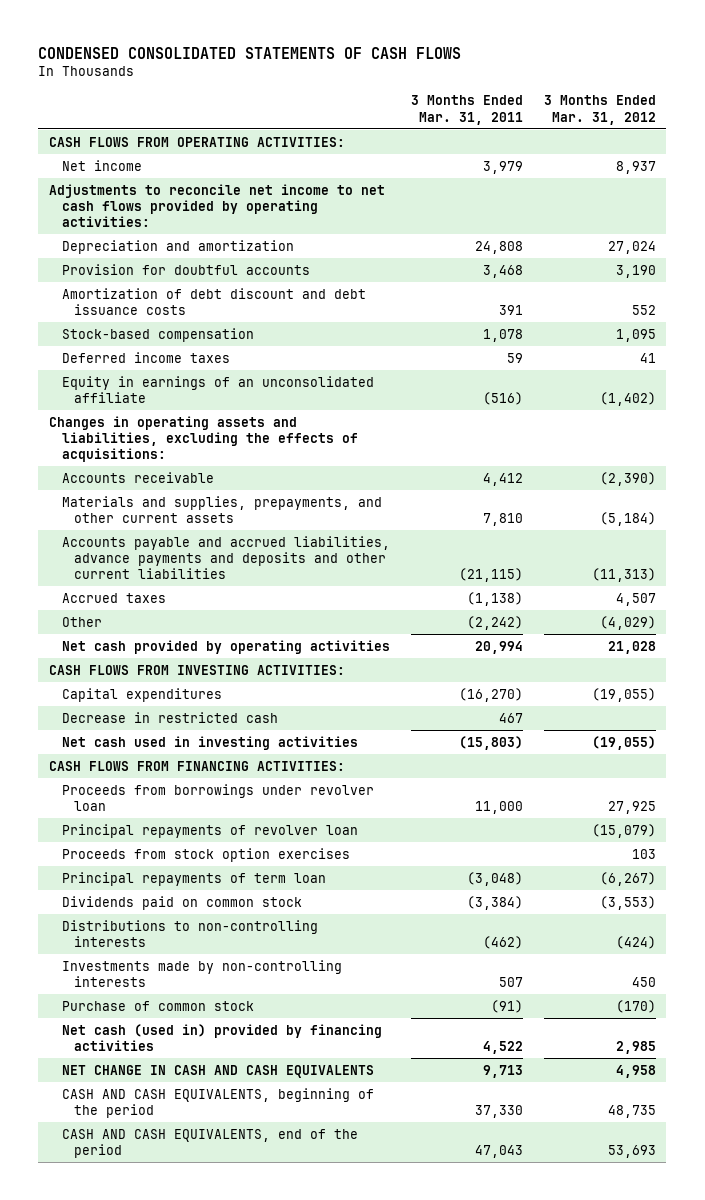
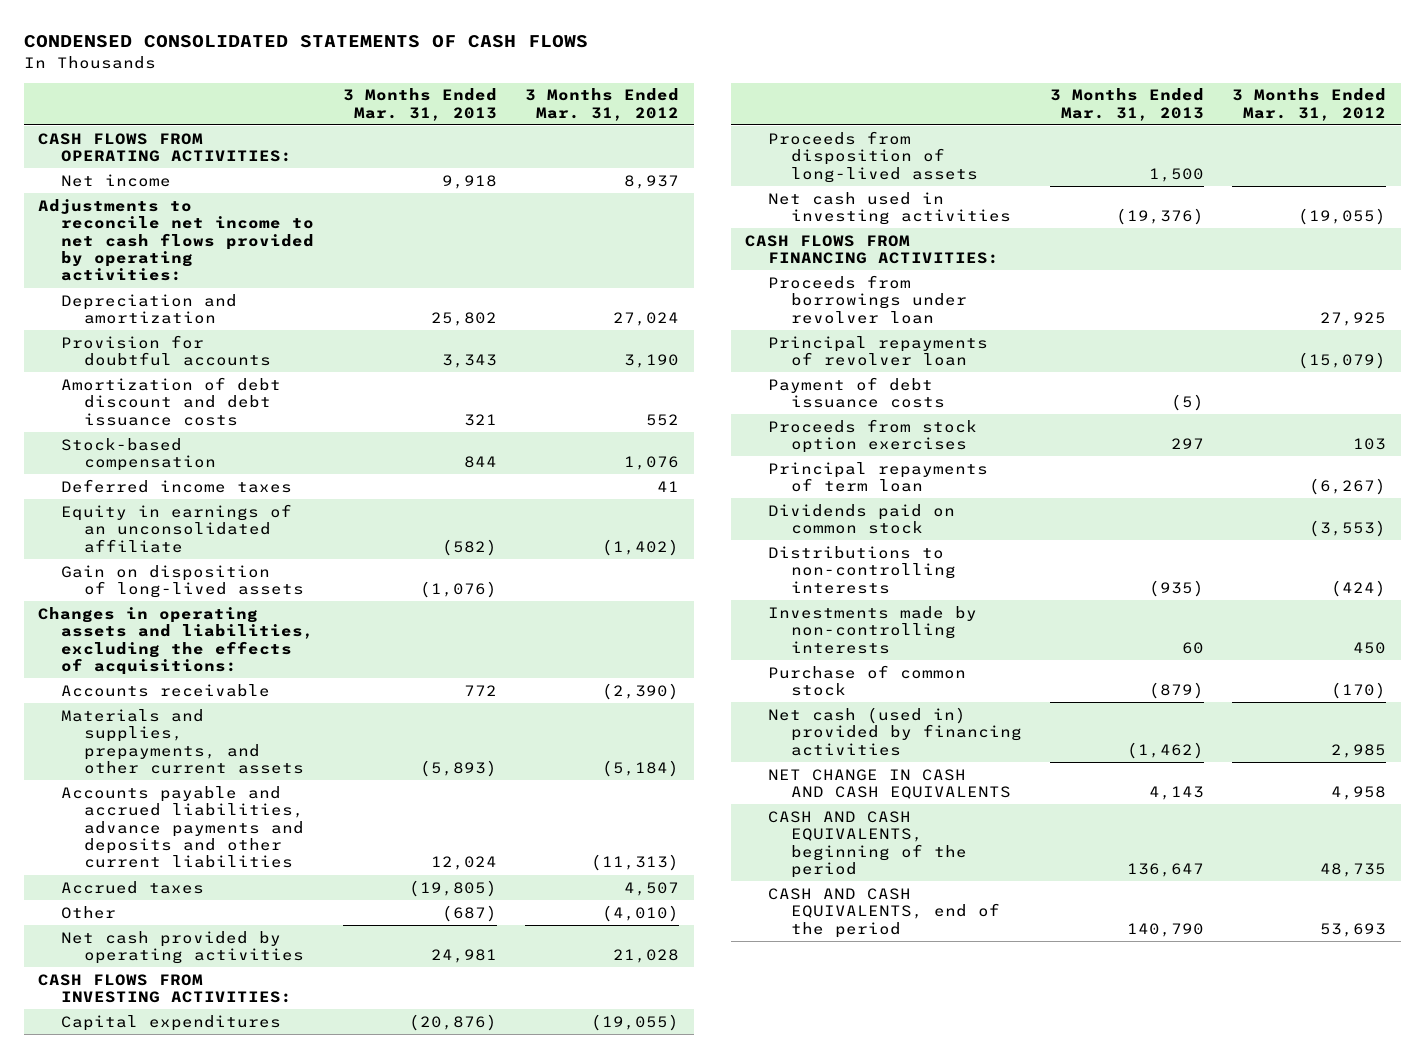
- | 3 Months Ended Mar. 31, 2011 | 3 Months Ended Mar. 31, 2012
+ | 3 Months Ended Mar. 31, 2013 | 3 Months Ended Mar. 31, 2012
- Stock-based compensation | 1,078 | 1,095
+ Stock-based compensation | 844 | 1,076
+ Gain on disposition of long-lived assets | (1,076) |
- Other | (2,242) | (4,029)
+ Other | (687) | (4,010)
- Decrease in restricted cash | 467 |
+ Proceeds from disposition of long-lived assets | 1,500 |
+ Payment of debt issuance costs | (5) |

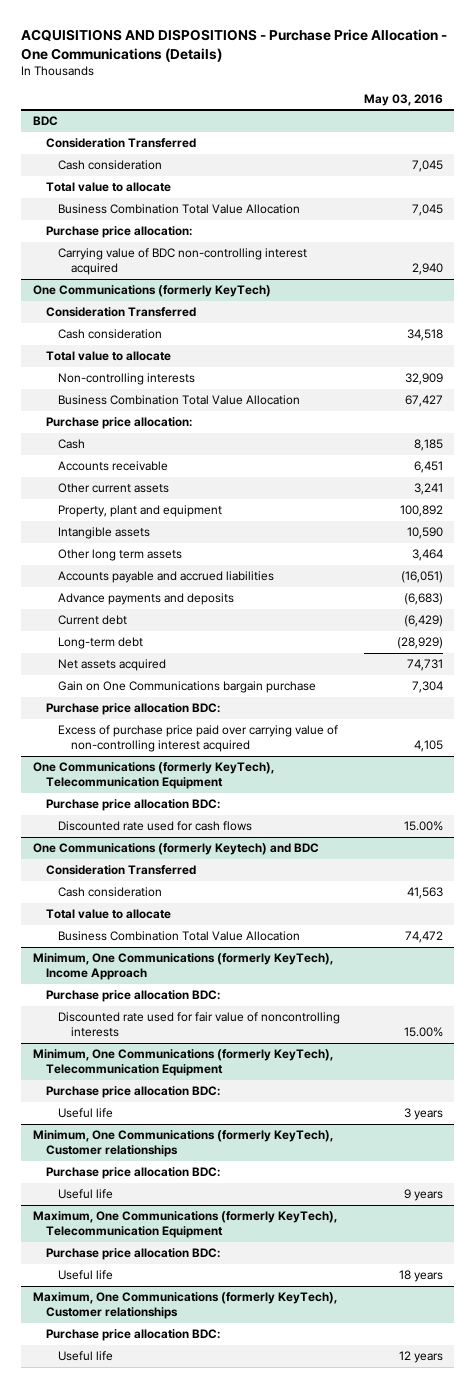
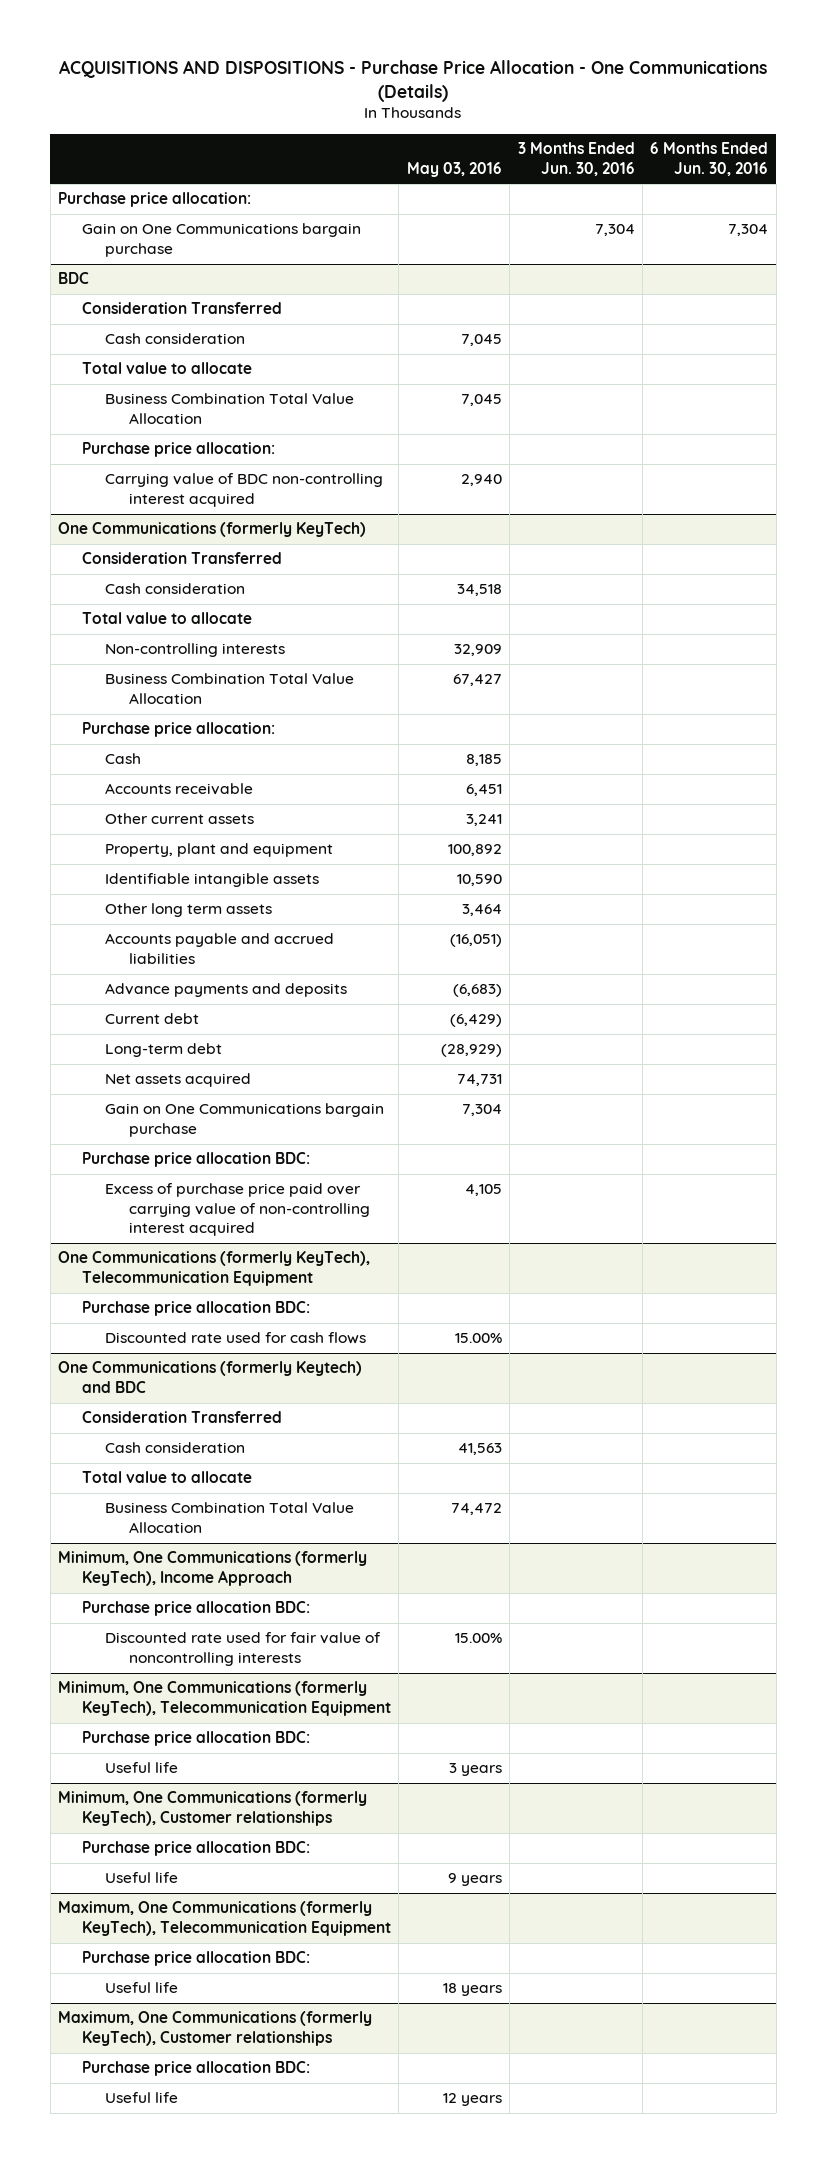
- | May 03, 2016
+ | May 03, 2016 | 3 Months Ended Jun. 30, 2016 | 6 Months Ended Jun. 30, 2016
+ Purchase price allocation:
+ Gain on One Communications bargain purchase | | 7,304 | 7,304
@ One Communications (formerly KeyTech)
- Intangible assets | 10,590
+ Identifiable intangible assets | 10,590 | |

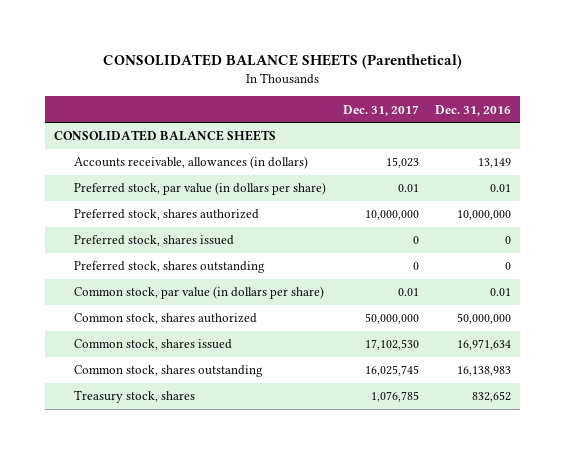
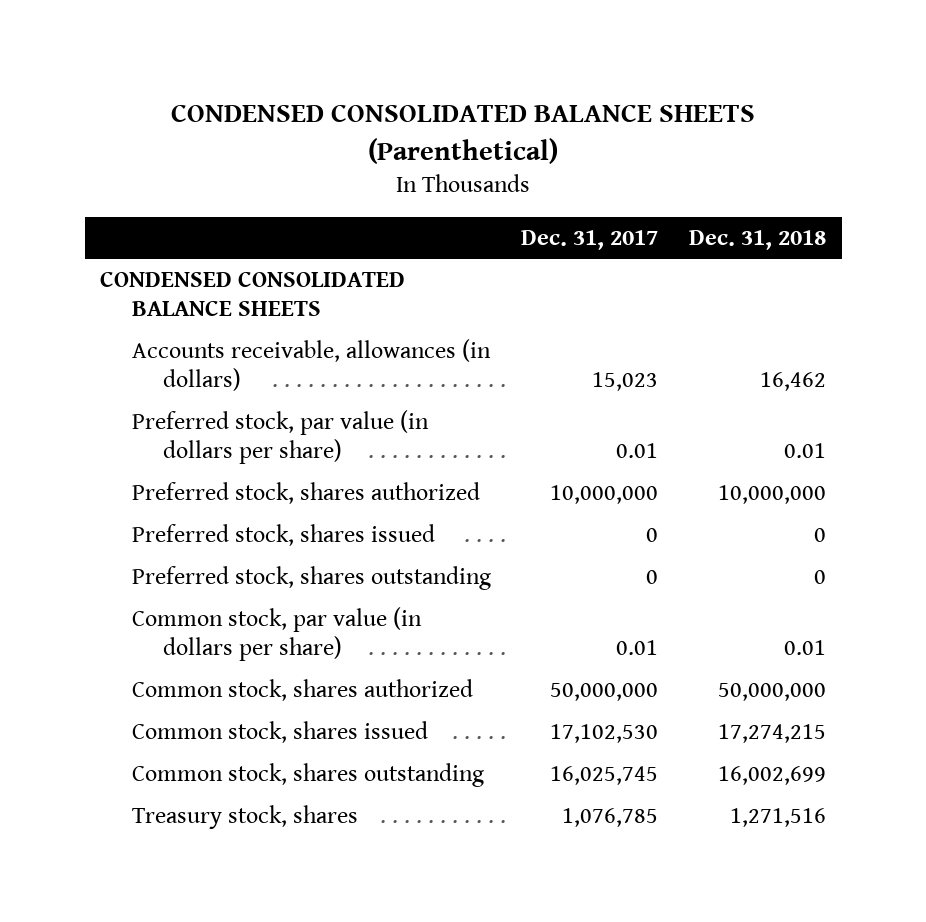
- CONSOLIDATED BALANCE SHEETS (Parenthetical)
+ CONDENSED CONSOLIDATED BALANCE SHEETS (Parenthetical)
- | Dec. 31, 2017 | Dec. 31, 2016
+ | Dec. 31, 2017 | Dec. 31, 2018
- CONSOLIDATED BALANCE SHEETS
+ CONDENSED CONSOLIDATED BALANCE SHEETS

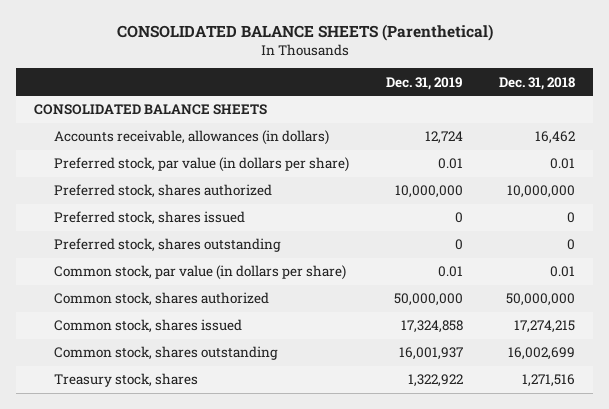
- CONDENSED CONSOLIDATED BALANCE SHEETS (Parenthetical)
+ CONSOLIDATED BALANCE SHEETS (Parenthetical)
- | Dec. 31, 2017 | Dec. 31, 2018
+ | Dec. 31, 2019 | Dec. 31, 2018
- CONDENSED CONSOLIDATED BALANCE SHEETS
+ CONSOLIDATED BALANCE SHEETS

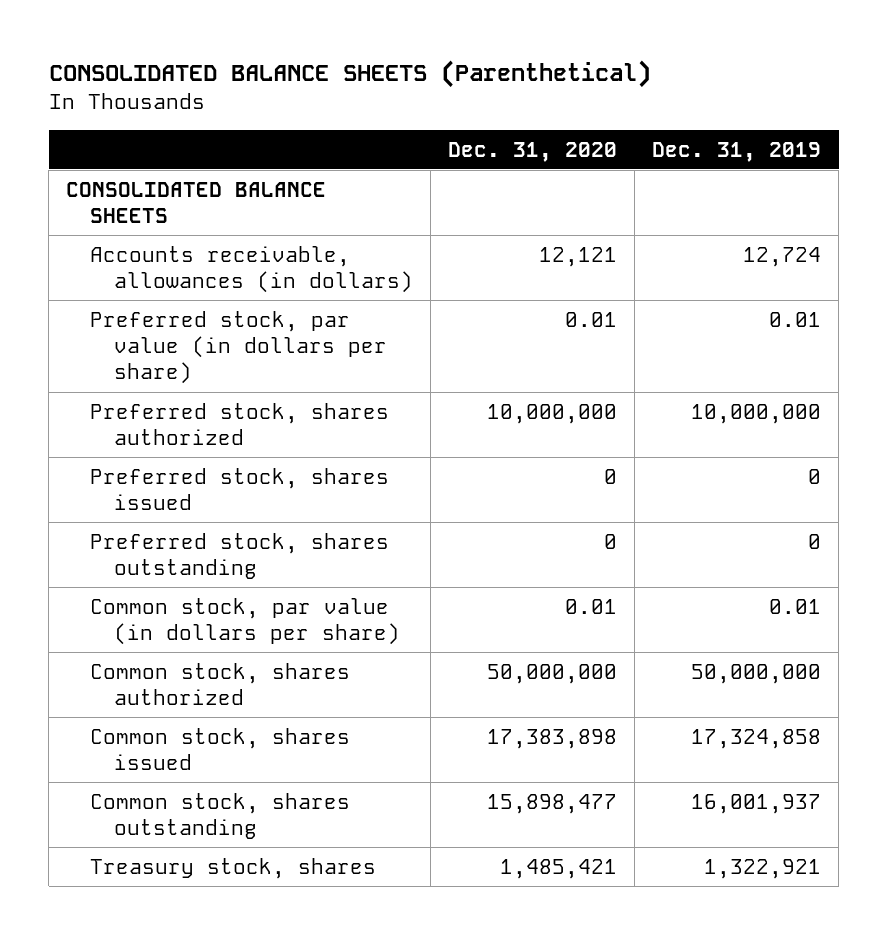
- | Dec. 31, 2019 | Dec. 31, 2018
+ | Dec. 31, 2020 | Dec. 31, 2019
- Treasury stock, shares | 1,322,922 | 1,271,516
+ Treasury stock, shares | 1,485,421 | 1,322,921

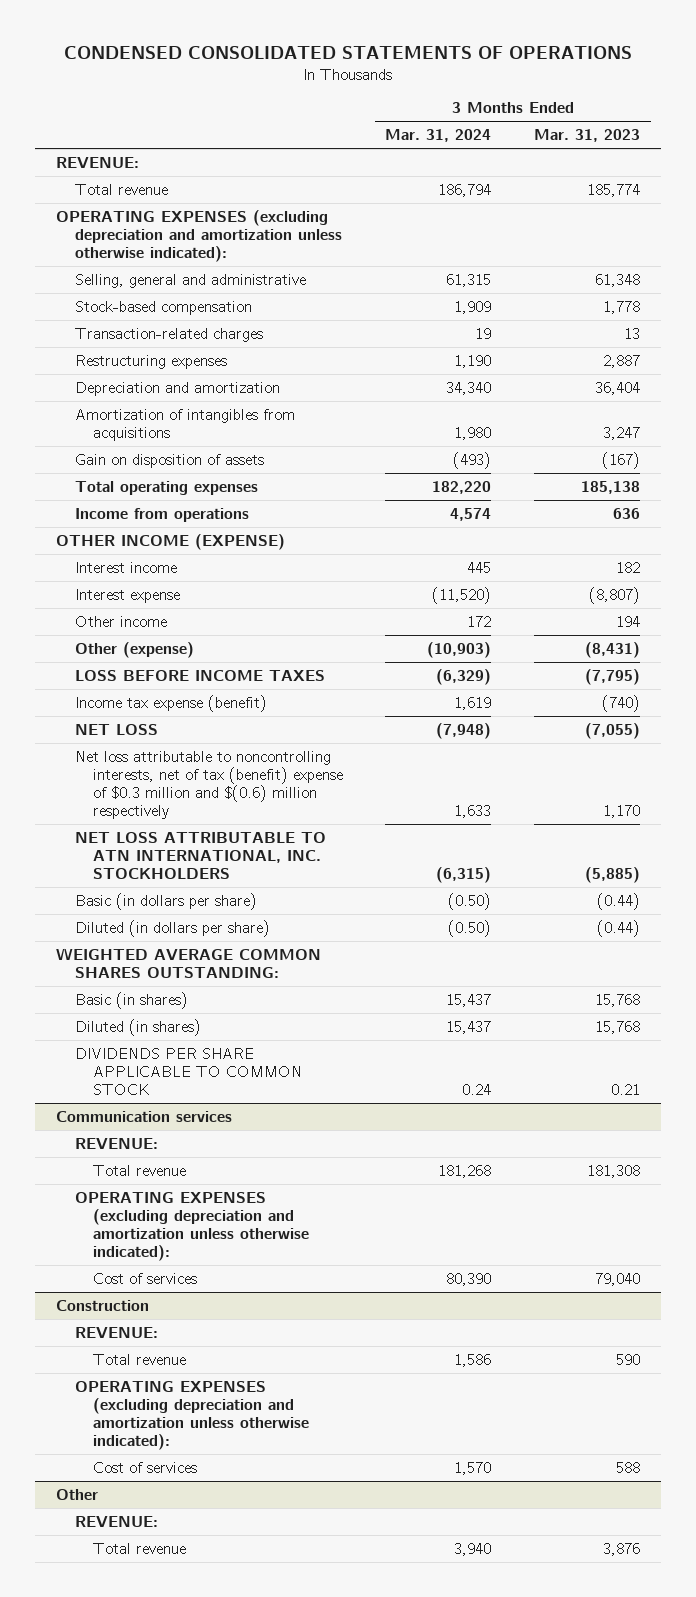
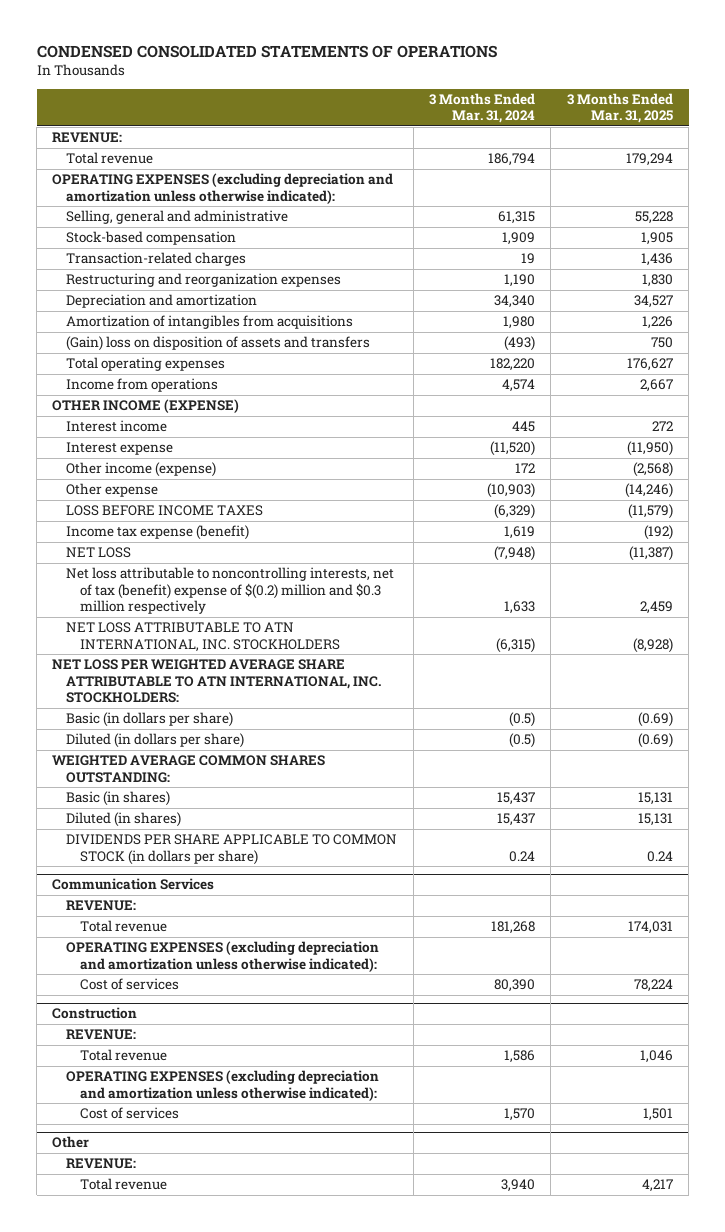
- | 3 Months Ended Mar. 31, 2024 | 3 Months Ended Mar. 31, 2023
+ | 3 Months Ended Mar. 31, 2024 | 3 Months Ended Mar. 31, 2025
- Restructuring expenses | 1,190 | 2,887
+ Restructuring and reorganization expenses | 1,190 | 1,830
- Gain on disposition of assets | (493) | (167)
+ (Gain) loss on disposition of assets and transfers | (493) | 750
- Other income | 172 | 194
- Other (expense) | (10,903) | (8,431)
+ Other income (expense) | 172 | (2,568)
+ Other expense | (10,903) | (14,246)
- Net loss attributable to noncontrolling interests, net of tax (benefit) expense of $0.3 million and $(0.6) million respectively | 1,633 | 1,170
+ Net loss attributable to noncontrolling interests, net of tax (benefit) expense of $(0.2) million and $0.3 million respectively | 1,633 | 2,459
- Basic (in dollars per share) | (0.50) | (0.44)
- Diluted (in dollars per share) | (0.50) | (0.44)
+ NET LOSS PER WEIGHTED AVERAGE SHARE ATTRIBUTABLE TO ATN INTERNATIONAL, INC. STOCKHOLDERS:
+ Basic (in dollars per share) | (0.5) | (0.69)
+ Diluted (in dollars per share) | (0.5) | (0.69)
- DIVIDENDS PER SHARE APPLICABLE TO COMMON STOCK | 0.24 | 0.21
- Communication services
+ DIVIDENDS PER SHARE APPLICABLE TO COMMON STOCK (in dollars per share) | 0.24 | 0.24
+ Communication Services

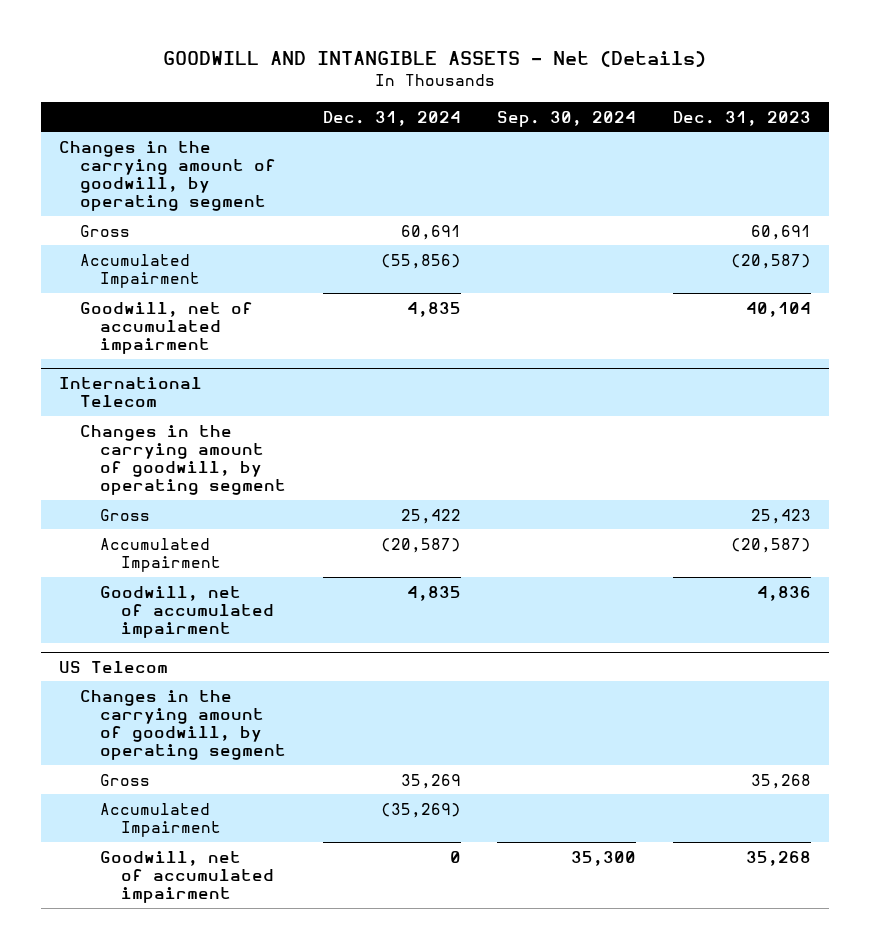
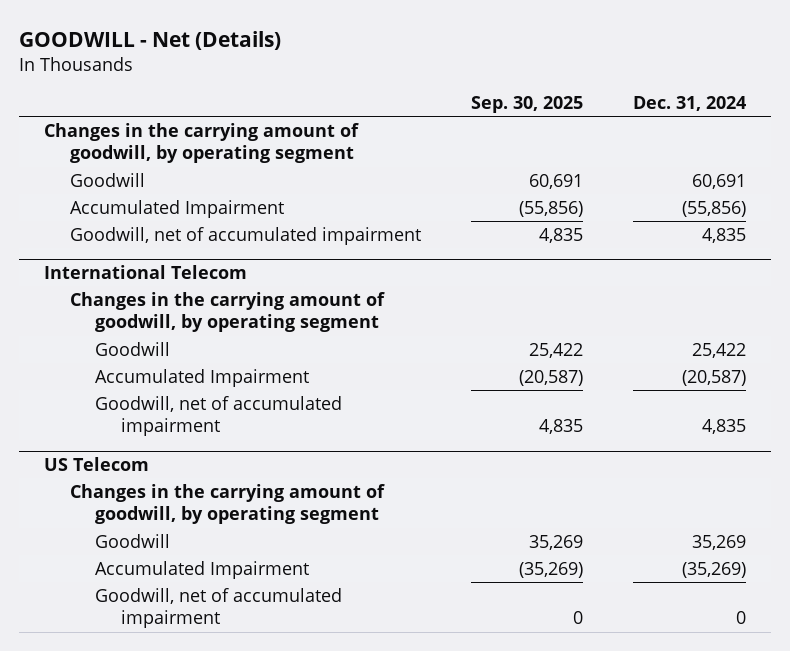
- GOODWILL AND INTANGIBLE ASSETS - Net (Details)
+ GOODWILL - Net (Details)
- | Dec. 31, 2024 | Sep. 30, 2024 | Dec. 31, 2023
+ | Sep. 30, 2025 | Dec. 31, 2024
- Gross | 60,691 | | 60,691
+ Goodwill | 60,691 | 60,691
@ International Telecom
- Gross | 25,422 | | 25,423
+ Goodwill | 25,422 | 25,422
@ US Telecom
- Gross | 35,269 | | 35,268
+ Goodwill | 35,269 | 35,269

